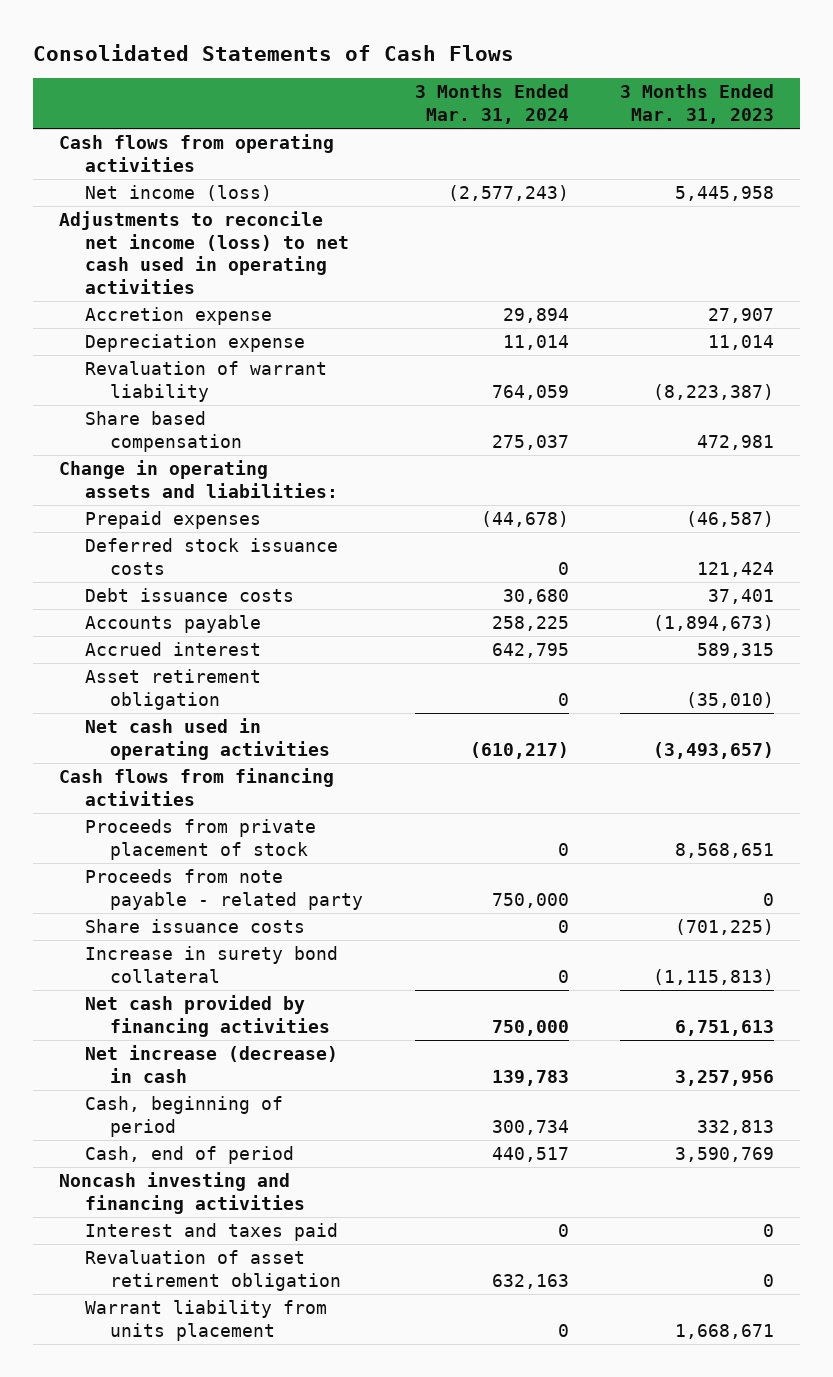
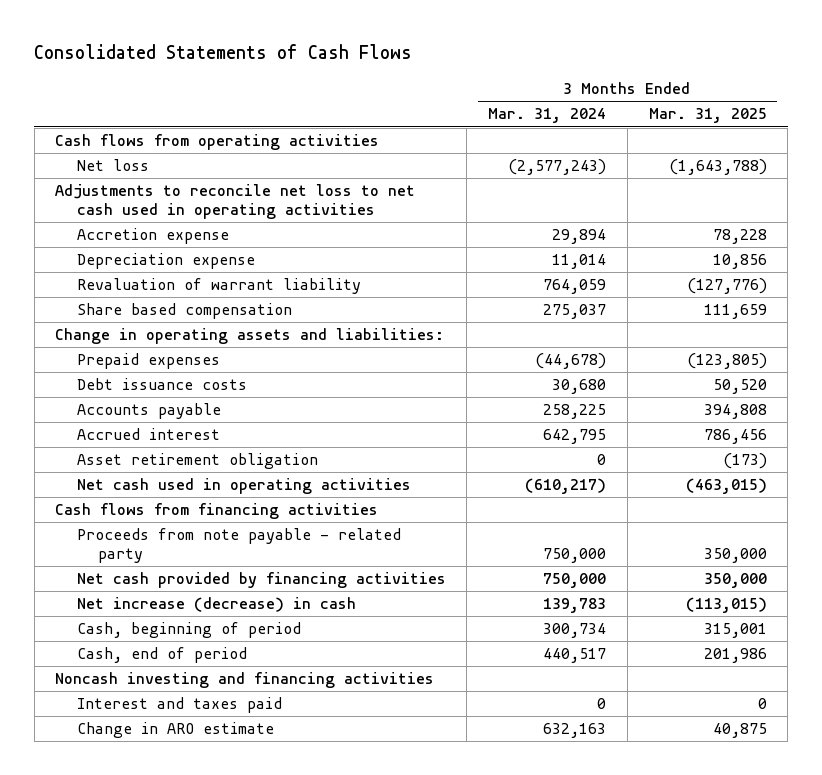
- | 3 Months Ended Mar. 31, 2024 | 3 Months Ended Mar. 31, 2023
+ | 3 Months Ended Mar. 31, 2024 | 3 Months Ended Mar. 31, 2025
- Net income (loss) | (2,577,243) | 5,445,958
- Adjustments to reconcile net income (loss) to net cash used in operating activities
+ Net loss | (2,577,243) | (1,643,788)
+ Adjustments to reconcile net loss to net cash used in operating activities
- Deferred stock issuance costs | 0 | 121,424
- Proceeds from private placement of stock | 0 | 8,568,651
- Share issuance costs | 0 | (701,225)
- Increase in surety bond collateral | 0 | (1,115,813)
- Revaluation of asset retirement obligation | 632,163 | 0
- Warrant liability from units placement | 0 | 1,668,671
+ Change in ARO estimate | 632,163 | 40,875

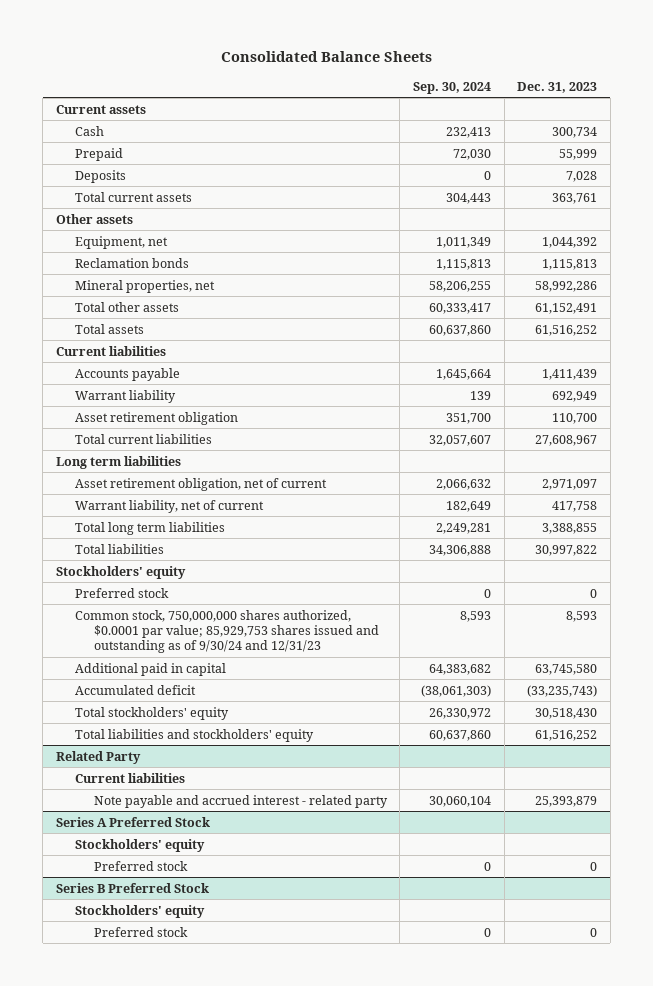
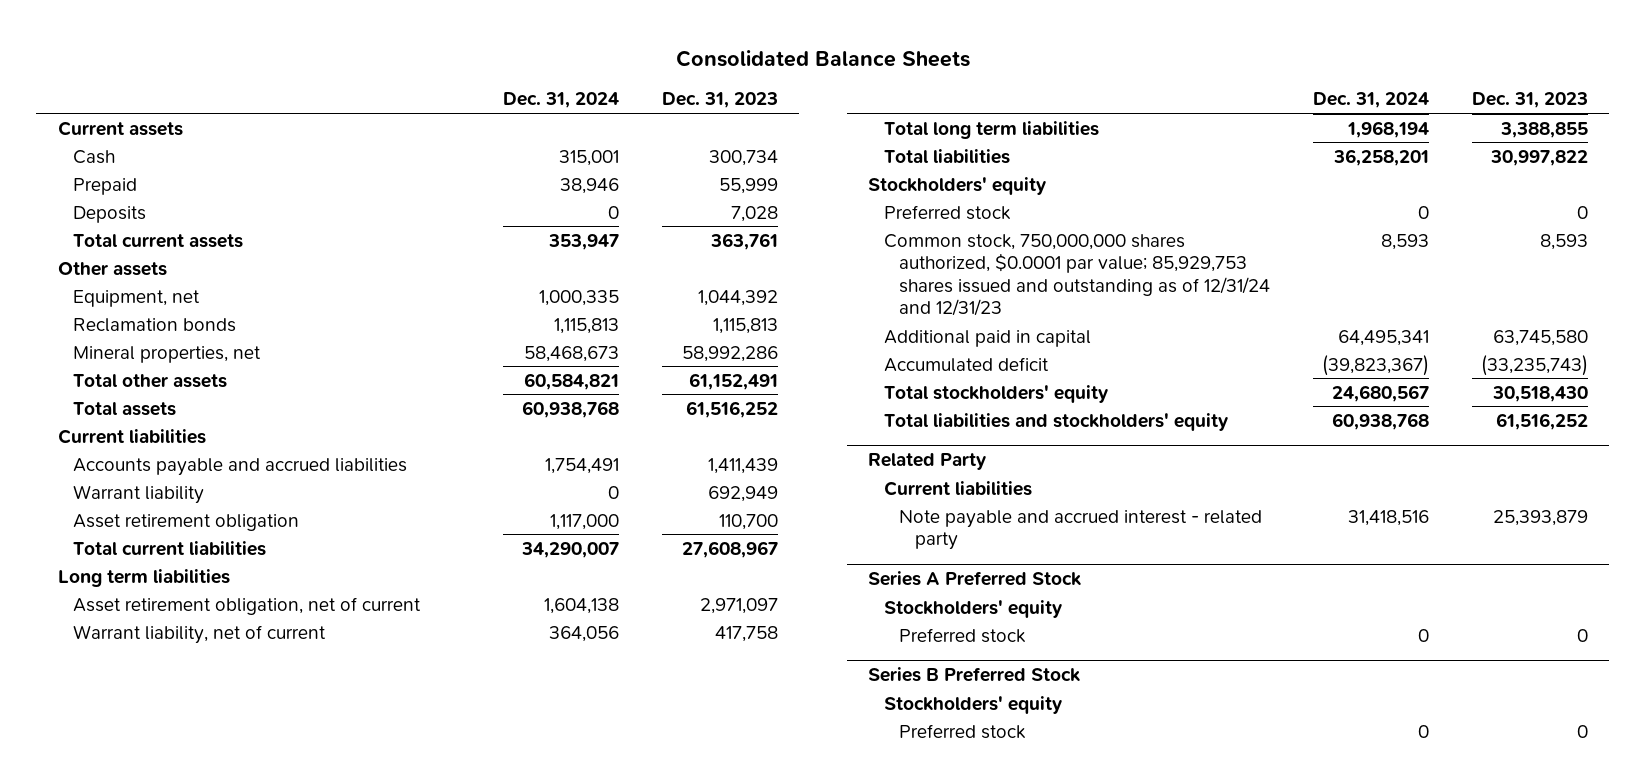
- | Sep. 30, 2024 | Dec. 31, 2023
+ | Dec. 31, 2024 | Dec. 31, 2023
- Accounts payable | 1,645,664 | 1,411,439
+ Accounts payable and accrued liabilities | 1,754,491 | 1,411,439
- Common stock, 750,000,000 shares authorized, $0.0001 par value; 85,929,753 shares issued and outstanding as of 9/30/24 and 12/31/23 | 8,593 | 8,593
+ Common stock, 750,000,000 shares authorized, $0.0001 par value; 85,929,753 shares issued and outstanding as of 12/31/24 and 12/31/23 | 8,593 | 8,593

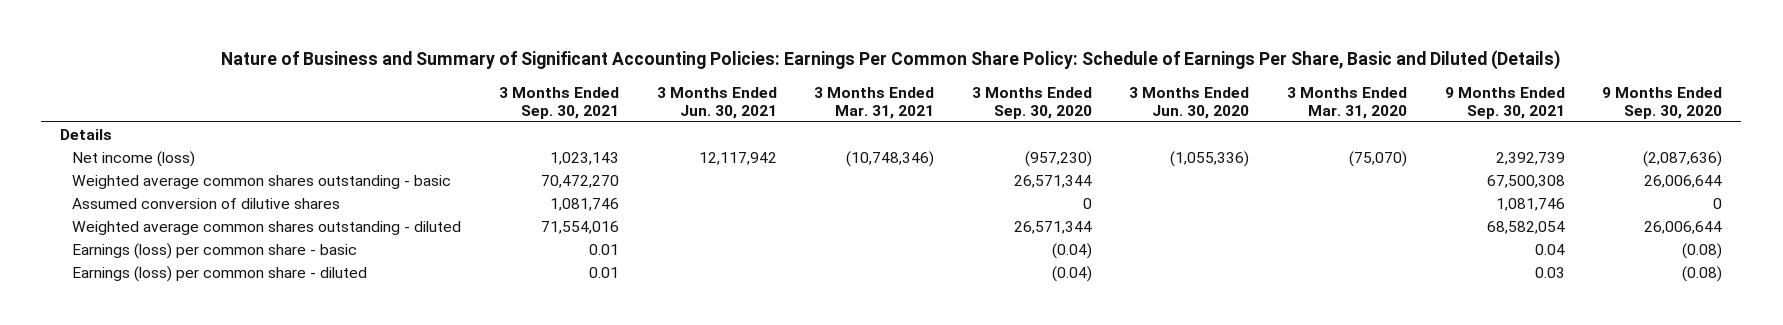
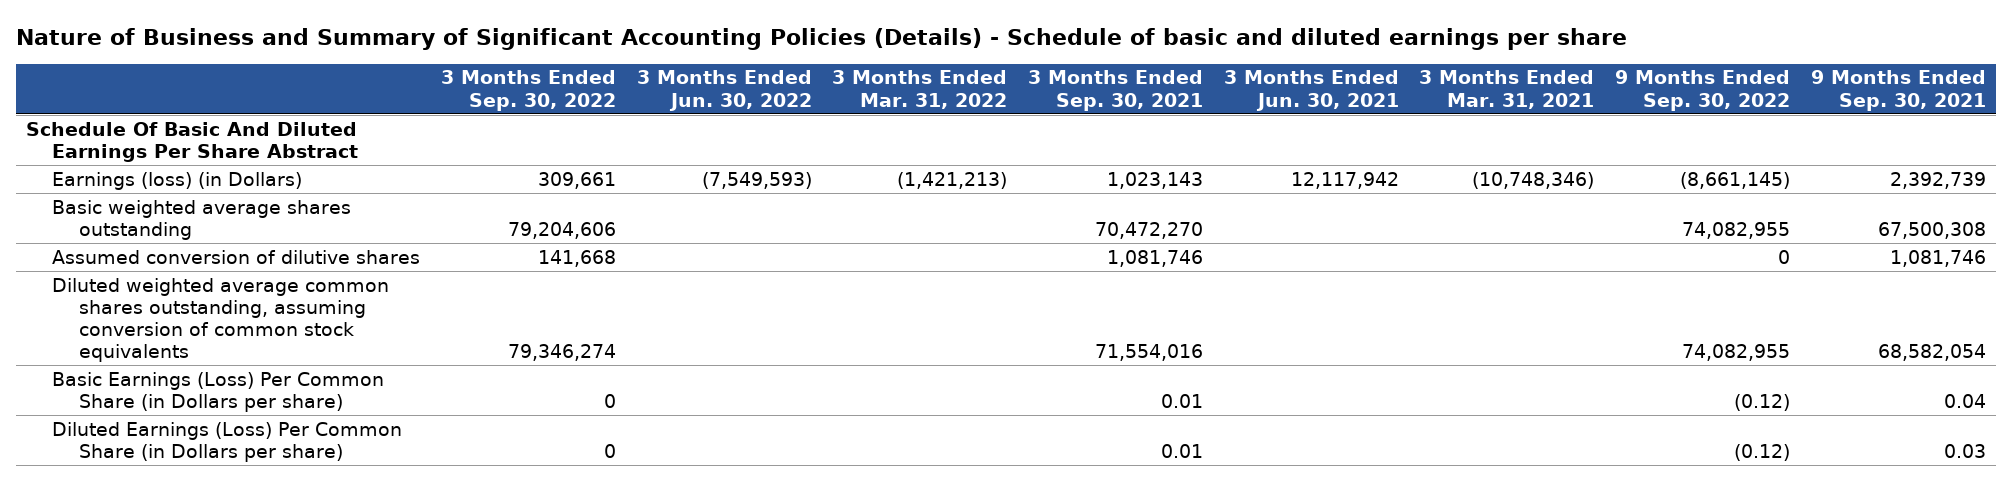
- Nature of Business and Summary of Significant Accounting Policies: Earnings Per Common Share Policy: Schedule of Earnings Per Share, Basic and Diluted (Details)
+ Nature of Business and Summary of Significant Accounting Policies (Details) - Schedule of basic and diluted earnings per share
- | 3 Months Ended Sep. 30, 2021 | 3 Months Ended Jun. 30, 2021 | 3 Months Ended Mar. 31, 2021 | 3 Months Ended Sep. 30, 2020 | 3 Months Ended Jun. 30, 2020 | 3 Months Ended Mar. 31, 2020 | 9 Months Ended Sep. 30, 2021 | 9 Months Ended Sep. 30, 2020
+ | 3 Months Ended Sep. 30, 2022 | 3 Months Ended Jun. 30, 2022 | 3 Months Ended Mar. 31, 2022 | 3 Months Ended Sep. 30, 2021 | 3 Months Ended Jun. 30, 2021 | 3 Months Ended Mar. 31, 2021 | 9 Months Ended Sep. 30, 2022 | 9 Months Ended Sep. 30, 2021
- Details
- Net income (loss) | 1,023,143 | 12,117,942 | (10,748,346) | (957,230) | (1,055,336) | (75,070) | 2,392,739 | (2,087,636)
- Weighted average common shares outstanding - basic | 70,472,270 | | | 26,571,344 | | | 67,500,308 | 26,006,644
+ Schedule Of Basic And Diluted Earnings Per Share Abstract
+ Earnings (loss) (in Dollars) | 309,661 | (7,549,593) | (1,421,213) | 1,023,143 | 12,117,942 | (10,748,346) | (8,661,145) | 2,392,739
+ Basic weighted average shares outstanding | 79,204,606 | | | 70,472,270 | | | 74,082,955 | 67,500,308
- Weighted average common shares outstanding - diluted | 71,554,016 | | | 26,571,344 | | | 68,582,054 | 26,006,644
- Earnings (loss) per common share - basic | 0.01 | | | (0.04) | | | 0.04 | (0.08)
- Earnings (loss) per common share - diluted | 0.01 | | | (0.04) | | | 0.03 | (0.08)
+ Diluted weighted average common shares outstanding, assuming conversion of common stock equivalents | 79,346,274 | | | 71,554,016 | | | 74,082,955 | 68,582,054
+ Basic Earnings (Loss) Per Common Share (in Dollars per share) | 0 | | | 0.01 | | | (0.12) | 0.04
+ Diluted Earnings (Loss) Per Common Share (in Dollars per share) | 0 | | | 0.01 | | | (0.12) | 0.03

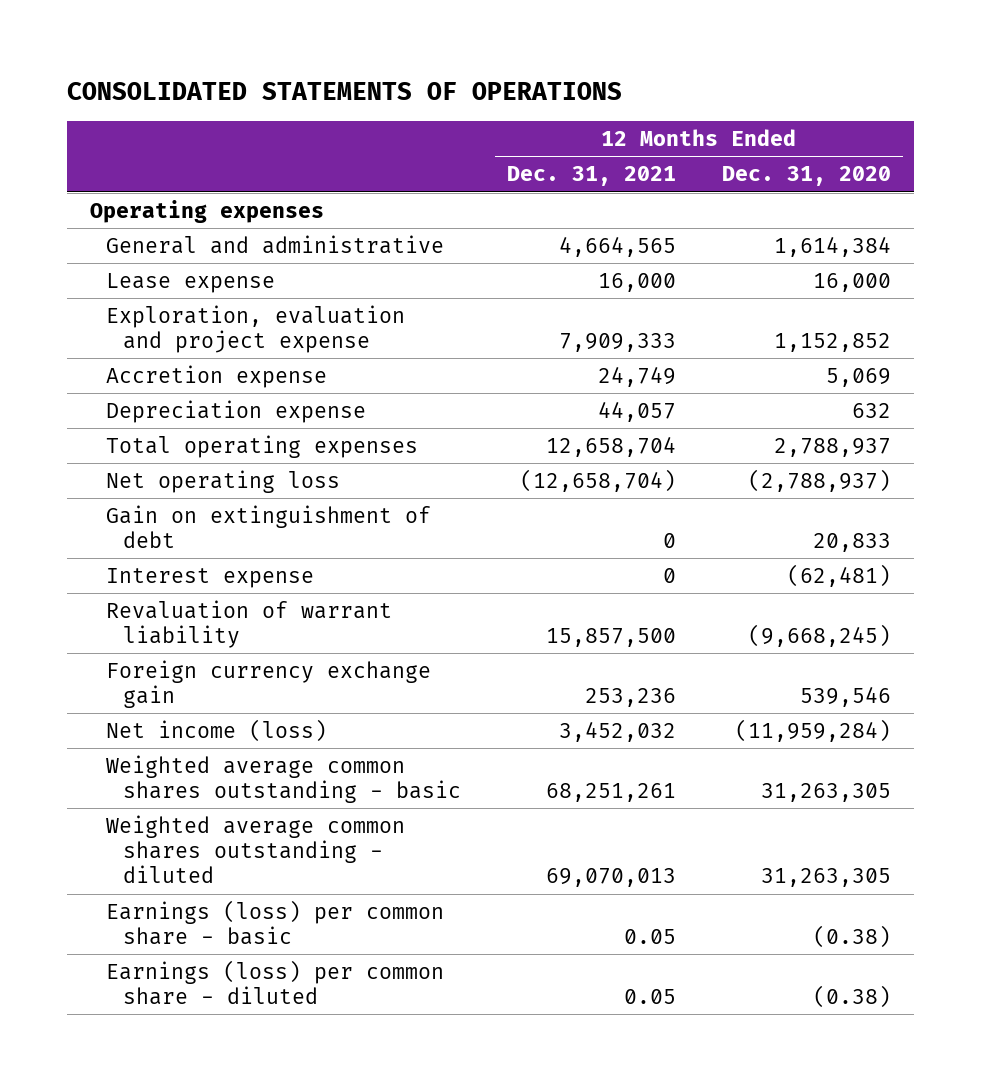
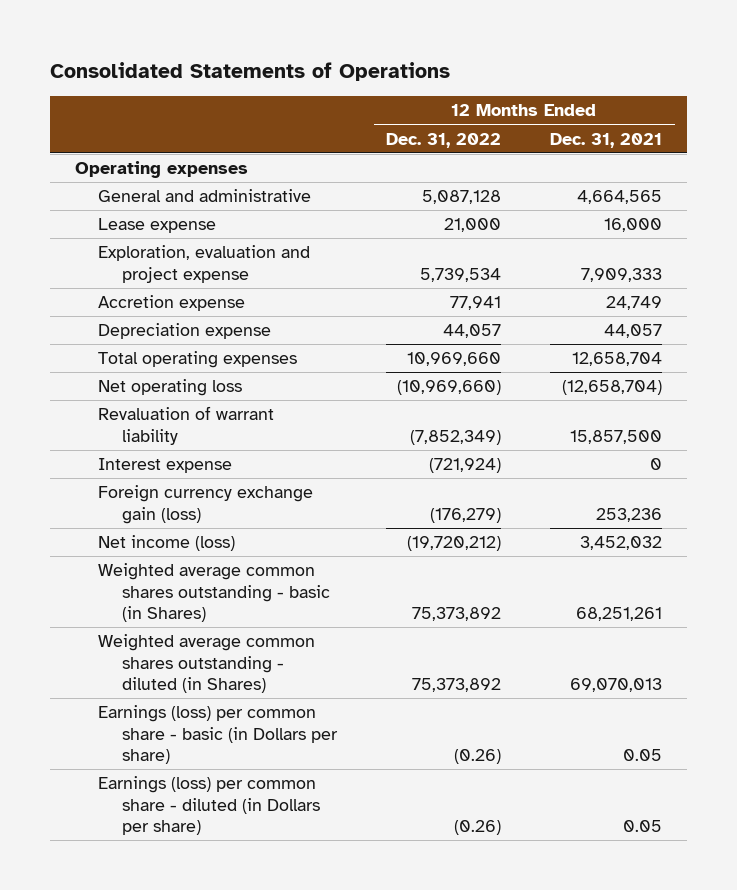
- CONSOLIDATED STATEMENTS OF OPERATIONS
+ Consolidated Statements of Operations
- | 12 Months Ended Dec. 31, 2021 | 12 Months Ended Dec. 31, 2020
+ | 12 Months Ended Dec. 31, 2022 | 12 Months Ended Dec. 31, 2021
- Gain on extinguishment of debt | 0 | 20,833
- Foreign currency exchange gain | 253,236 | 539,546
moved down: Interest expense | (721,924) | 0
+ Foreign currency exchange gain (loss) | (176,279) | 253,236
- Weighted average common shares outstanding - basic | 68,251,261 | 31,263,305
- Weighted average common shares outstanding - diluted | 69,070,013 | 31,263,305
- Earnings (loss) per common share - basic | 0.05 | (0.38)
- Earnings (loss) per common share - diluted | 0.05 | (0.38)
+ Weighted average common shares outstanding - basic (in Shares) | 75,373,892 | 68,251,261
+ Weighted average common shares outstanding - diluted (in Shares) | 75,373,892 | 69,070,013
+ Earnings (loss) per common share - basic (in Dollars per share) | (0.26) | 0.05
+ Earnings (loss) per common share - diluted (in Dollars per share) | (0.26) | 0.05

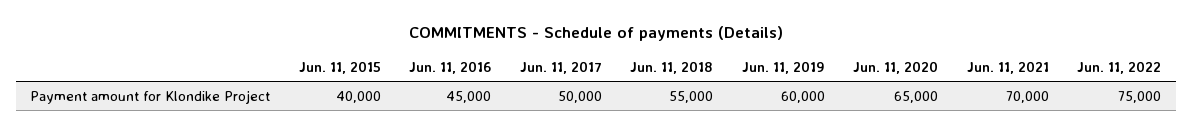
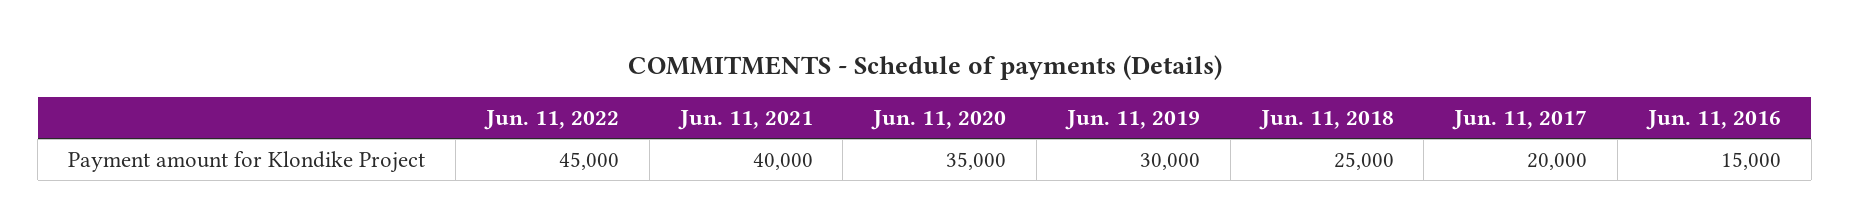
- | Jun. 11, 2015 | Jun. 11, 2016 | Jun. 11, 2017 | Jun. 11, 2018 | Jun. 11, 2019 | Jun. 11, 2020 | Jun. 11, 2021 | Jun. 11, 2022
+ | Jun. 11, 2022 | Jun. 11, 2021 | Jun. 11, 2020 | Jun. 11, 2019 | Jun. 11, 2018 | Jun. 11, 2017 | Jun. 11, 2016
- Payment amount for Klondike Project | 40,000 | 45,000 | 50,000 | 55,000 | 60,000 | 65,000 | 70,000 | 75,000
+ Payment amount for Klondike Project | 45,000 | 40,000 | 35,000 | 30,000 | 25,000 | 20,000 | 15,000

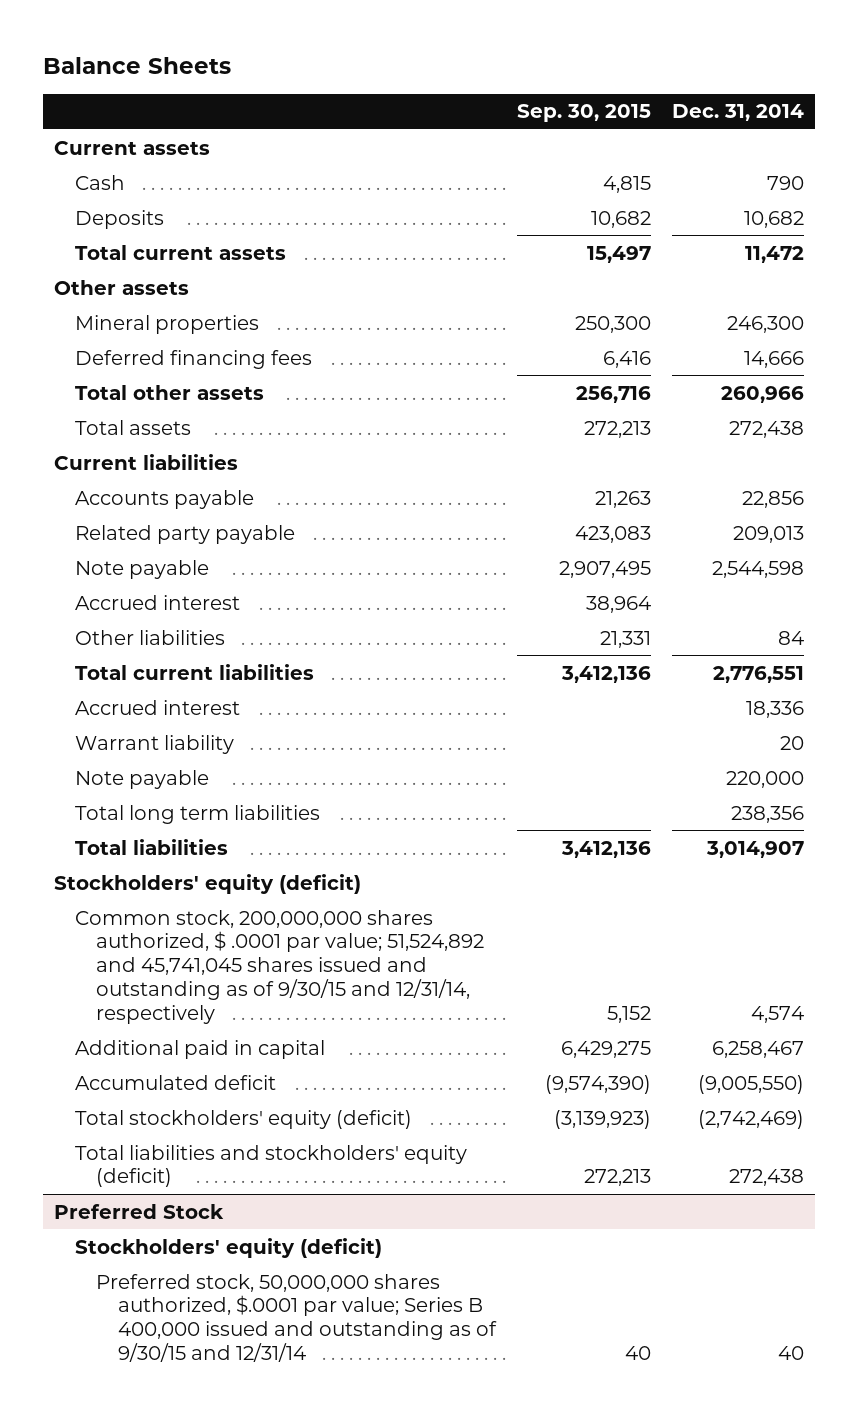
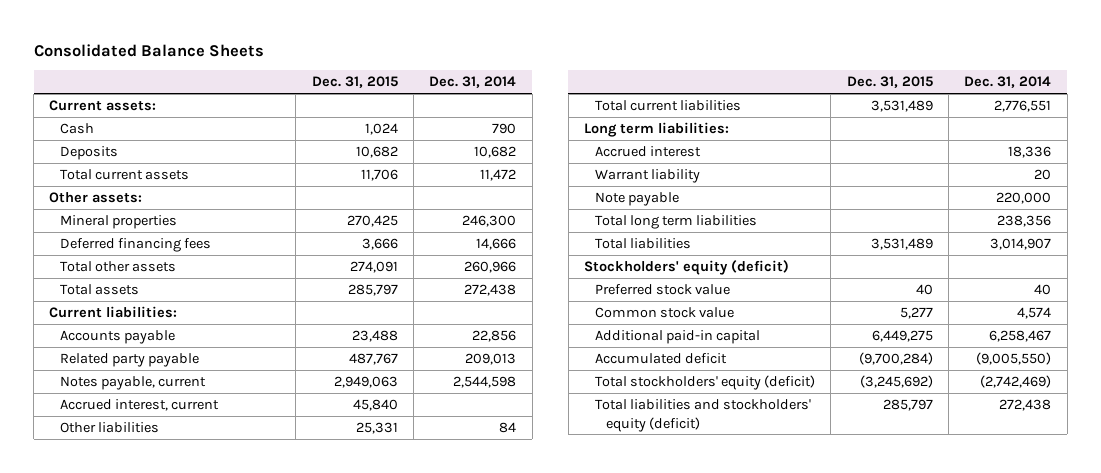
- Balance Sheets
+ Consolidated Balance Sheets
- | Sep. 30, 2015 | Dec. 31, 2014
+ | Dec. 31, 2015 | Dec. 31, 2014
- Current assets
+ Current assets:
- Other assets
+ Other assets:
- Current liabilities
+ Current liabilities:
- Note payable | 2,907,495 | 2,544,598
- Accrued interest | 38,964 |
+ Notes payable, current | 2,949,063 | 2,544,598
+ Accrued interest, current | 45,840 |
+ Long term liabilities:
- Common stock, 200,000,000 shares authorized, $ .0001 par value; 51,524,892 and 45,741,045 shares issued and outstanding as of 9/30/15 and 12/31/14, respectively | 5,152 | 4,574
- Additional paid in capital | 6,429,275 | 6,258,467
+ Preferred stock value | 40 | 40
+ Common stock value | 5,277 | 4,574
+ Additional paid-in capital | 6,449,275 | 6,258,467
- Preferred Stock
- Stockholders' equity (deficit)
- Preferred stock, 50,000,000 shares authorized, $.0001 par value; Series B 400,000 issued and outstanding as of 9/30/15 and 12/31/14 | 40 | 40

